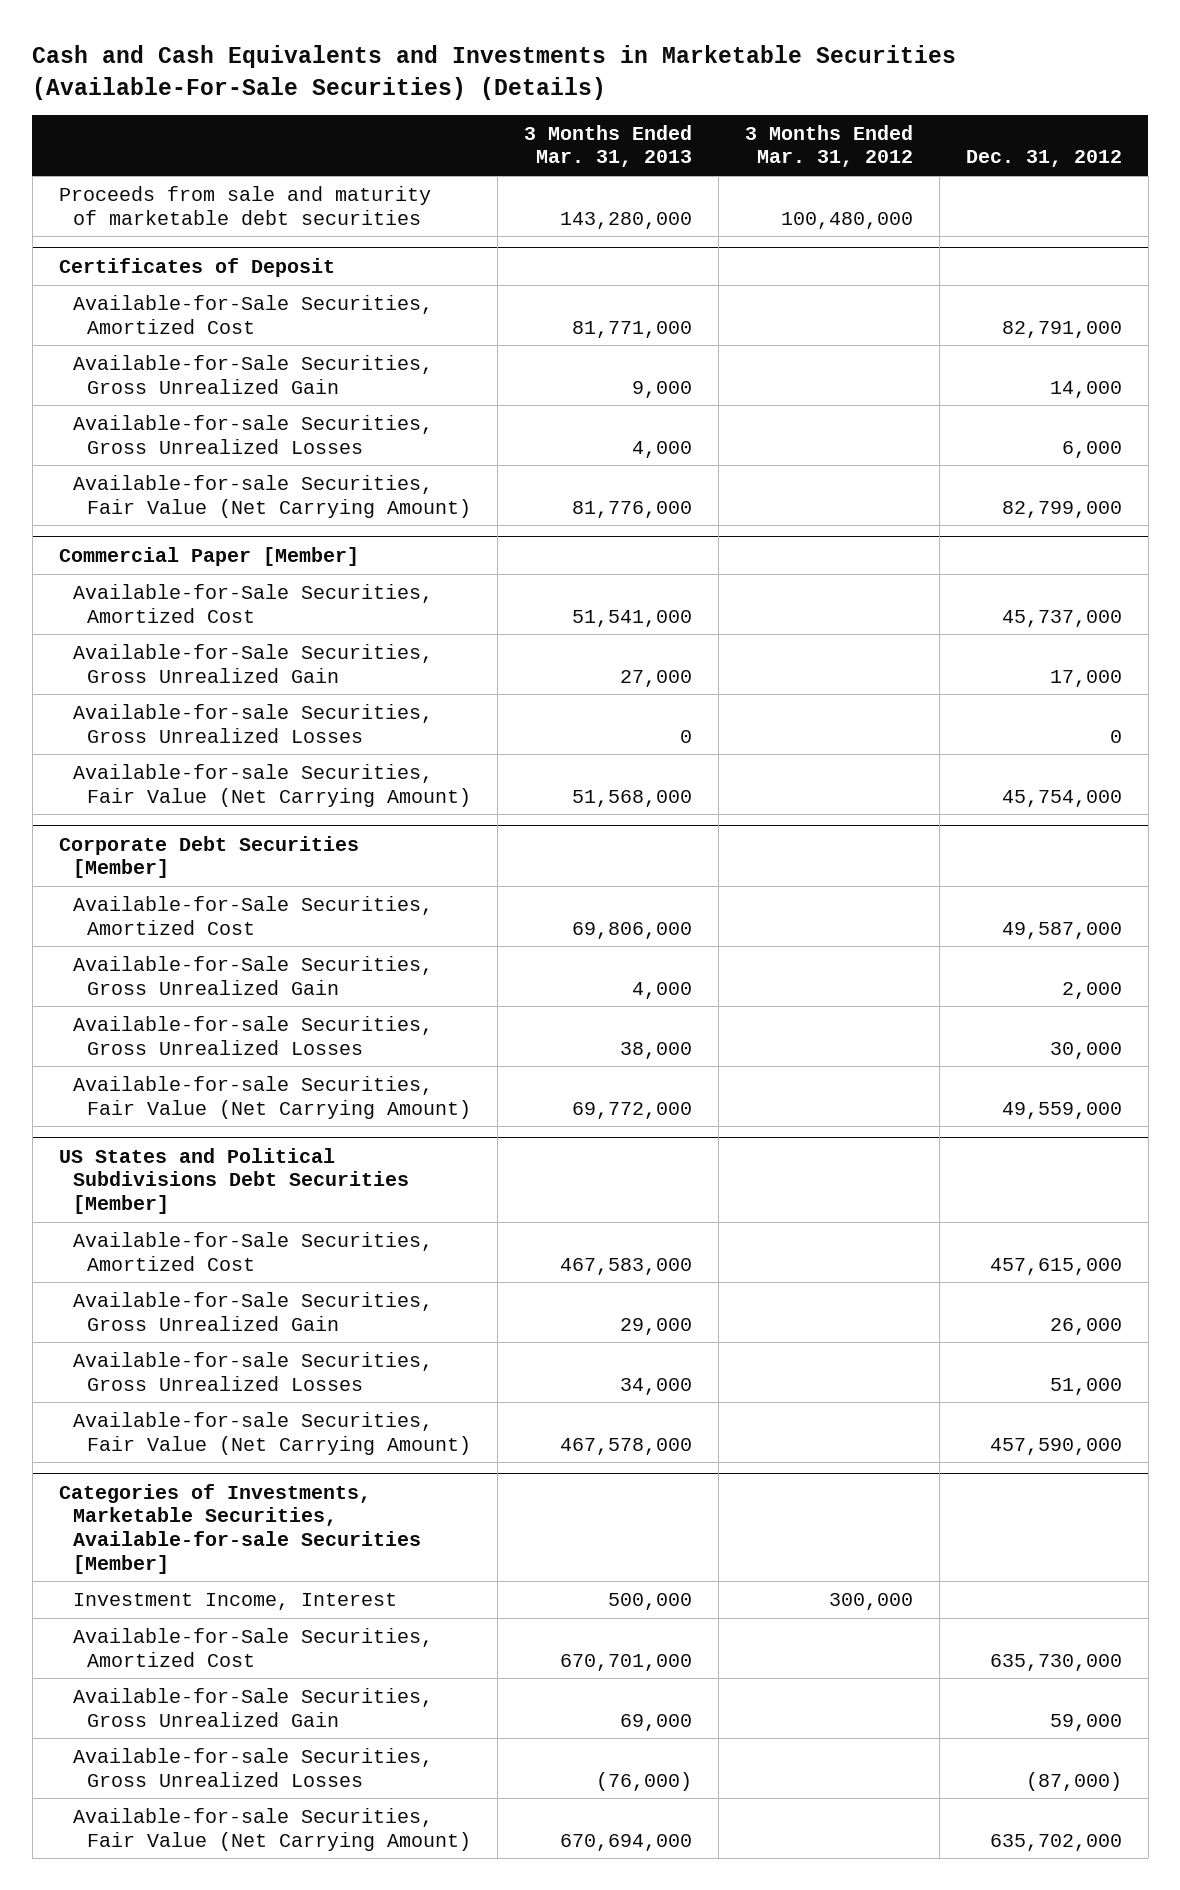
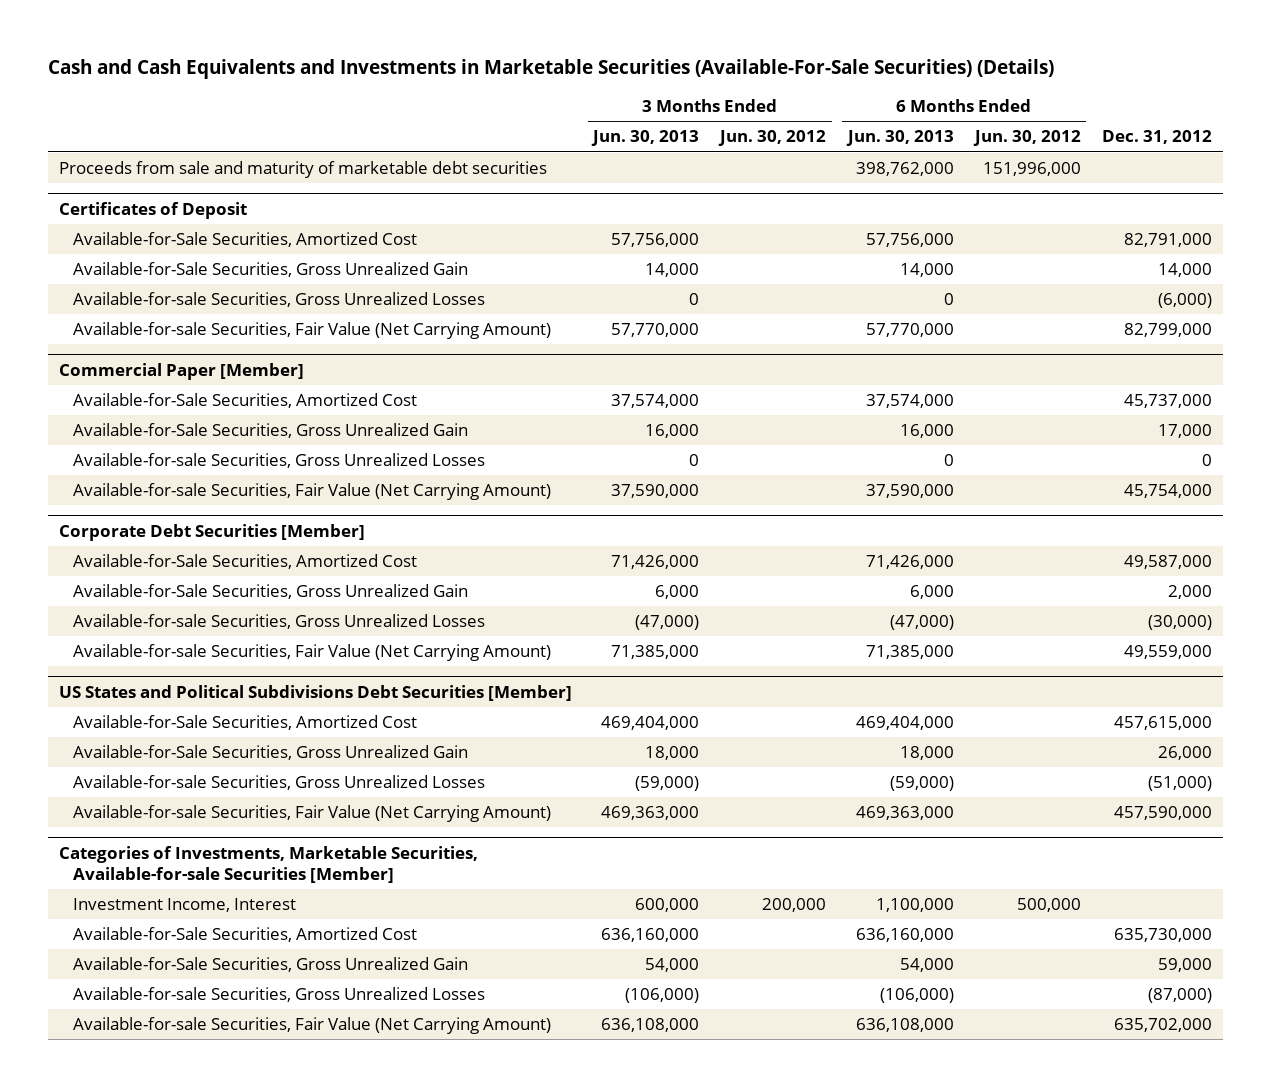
- | 3 Months Ended Mar. 31, 2013 | 3 Months Ended Mar. 31, 2012 | Dec. 31, 2012
+ | 3 Months Ended Jun. 30, 2013 | 3 Months Ended Jun. 30, 2012 | 6 Months Ended Jun. 30, 2013 | 6 Months Ended Jun. 30, 2012 | Dec. 31, 2012
@ Certificates of Deposit
- Available-for-sale Securities, Gross Unrealized Losses | 4,000 | | 6,000
+ Available-for-sale Securities, Gross Unrealized Losses | 0 | | 0 | | (6,000)
@ Corporate Debt Securities [Member]
- Available-for-sale Securities, Gross Unrealized Losses | 38,000 | | 30,000
+ Available-for-sale Securities, Gross Unrealized Losses | (47,000) | | (47,000) | | (30,000)
@ US States and Political Subdivisions Debt Securities [Member]
- Available-for-sale Securities, Gross Unrealized Losses | 34,000 | | 51,000
+ Available-for-sale Securities, Gross Unrealized Losses | (59,000) | | (59,000) | | (51,000)

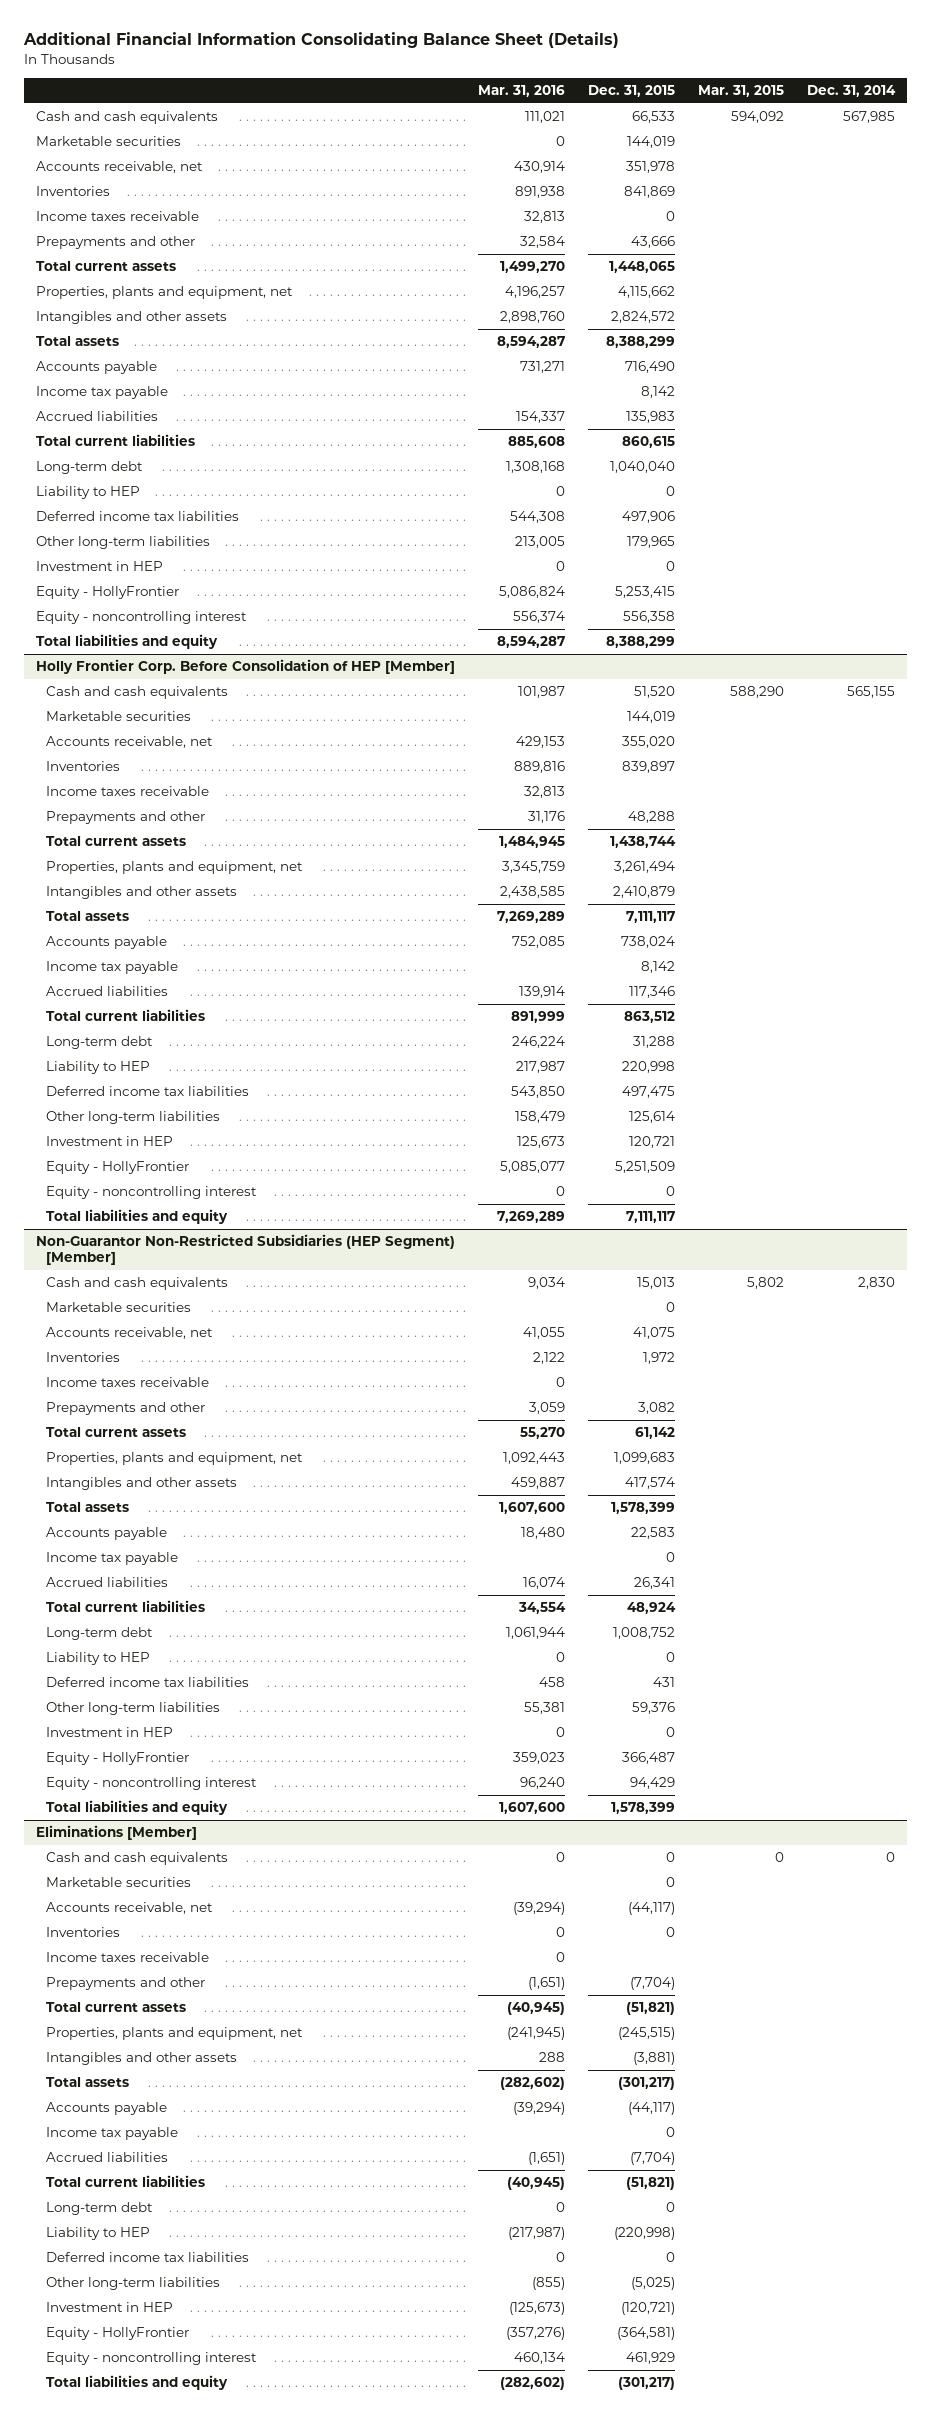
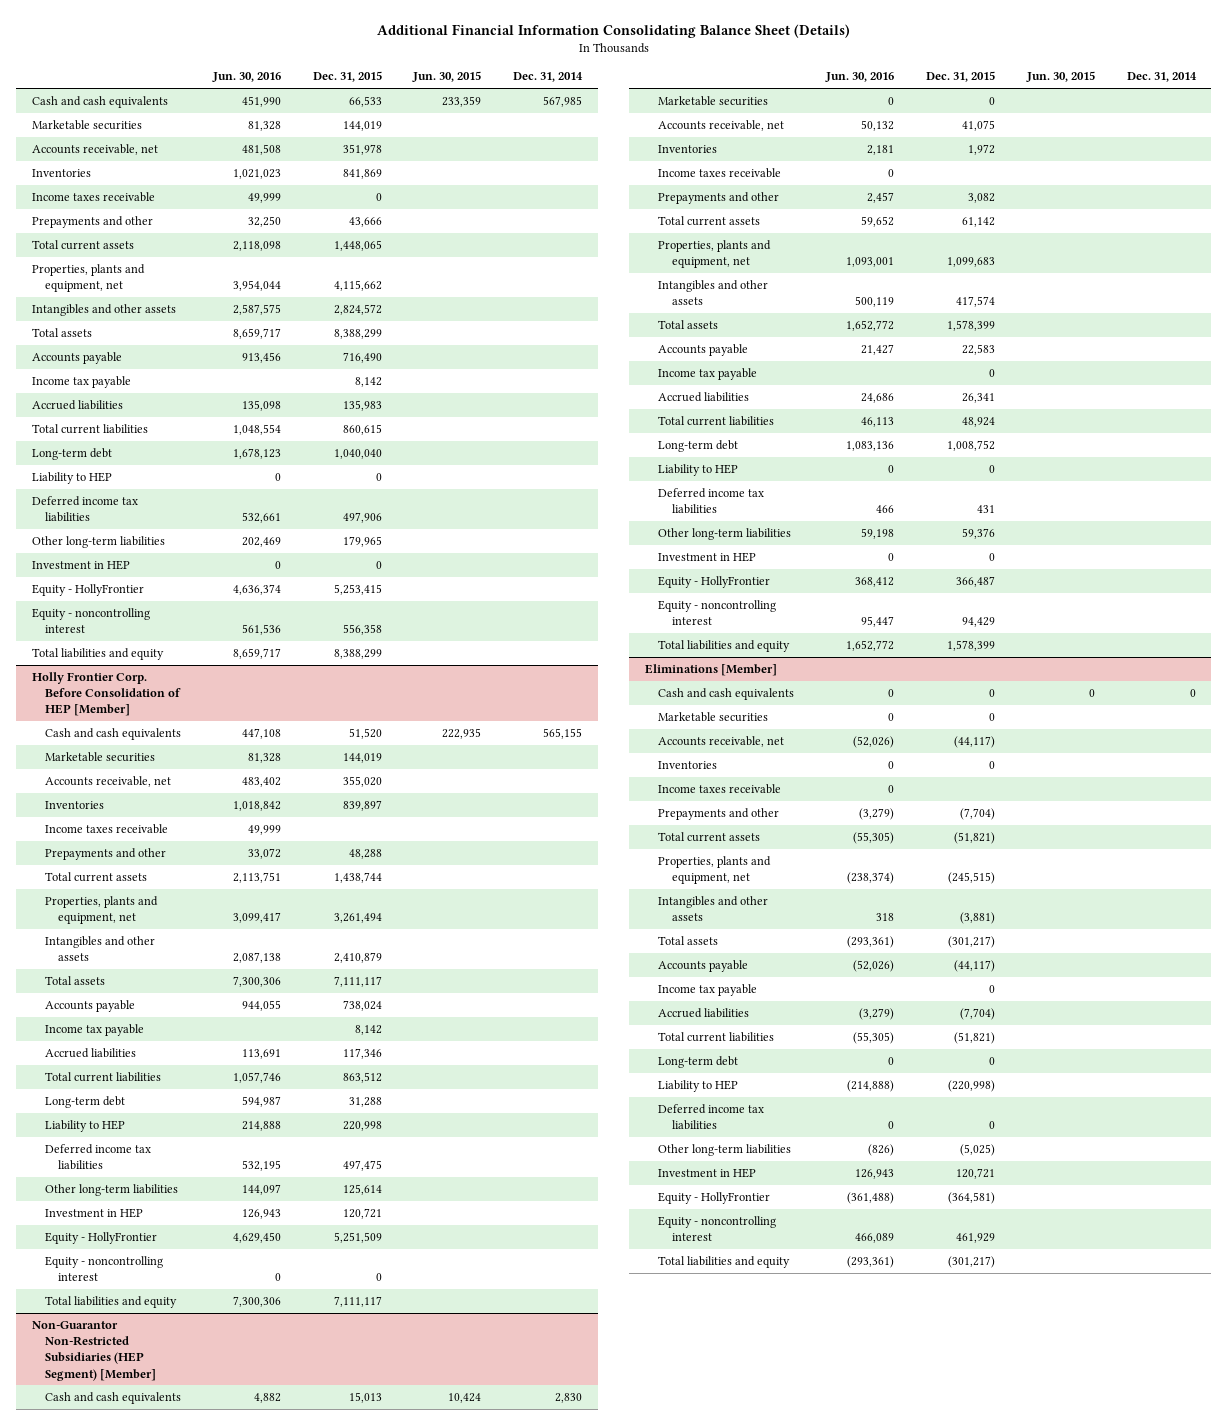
- | Mar. 31, 2016 | Dec. 31, 2015 | Mar. 31, 2015 | Dec. 31, 2014
+ | Jun. 30, 2016 | Dec. 31, 2015 | Jun. 30, 2015 | Dec. 31, 2014
@ Eliminations [Member]
- Investment in HEP | (125,673) | (120,721) | |
+ Investment in HEP | 126,943 | 120,721 | |

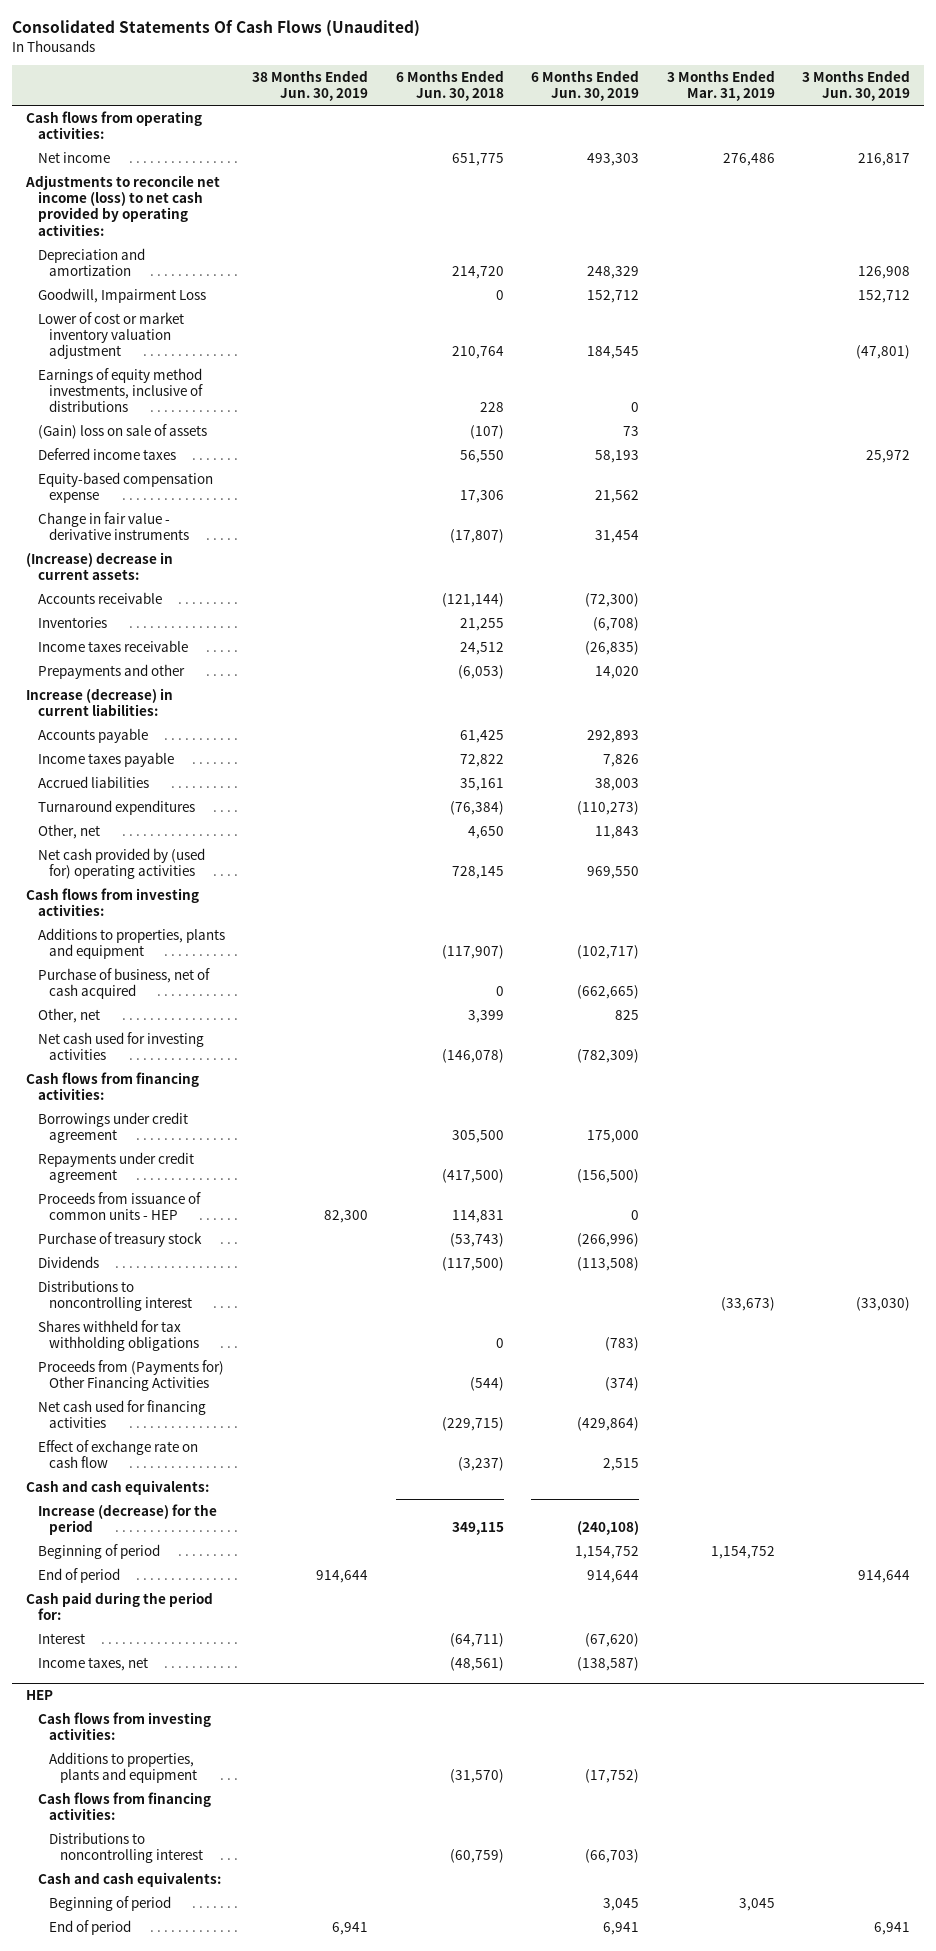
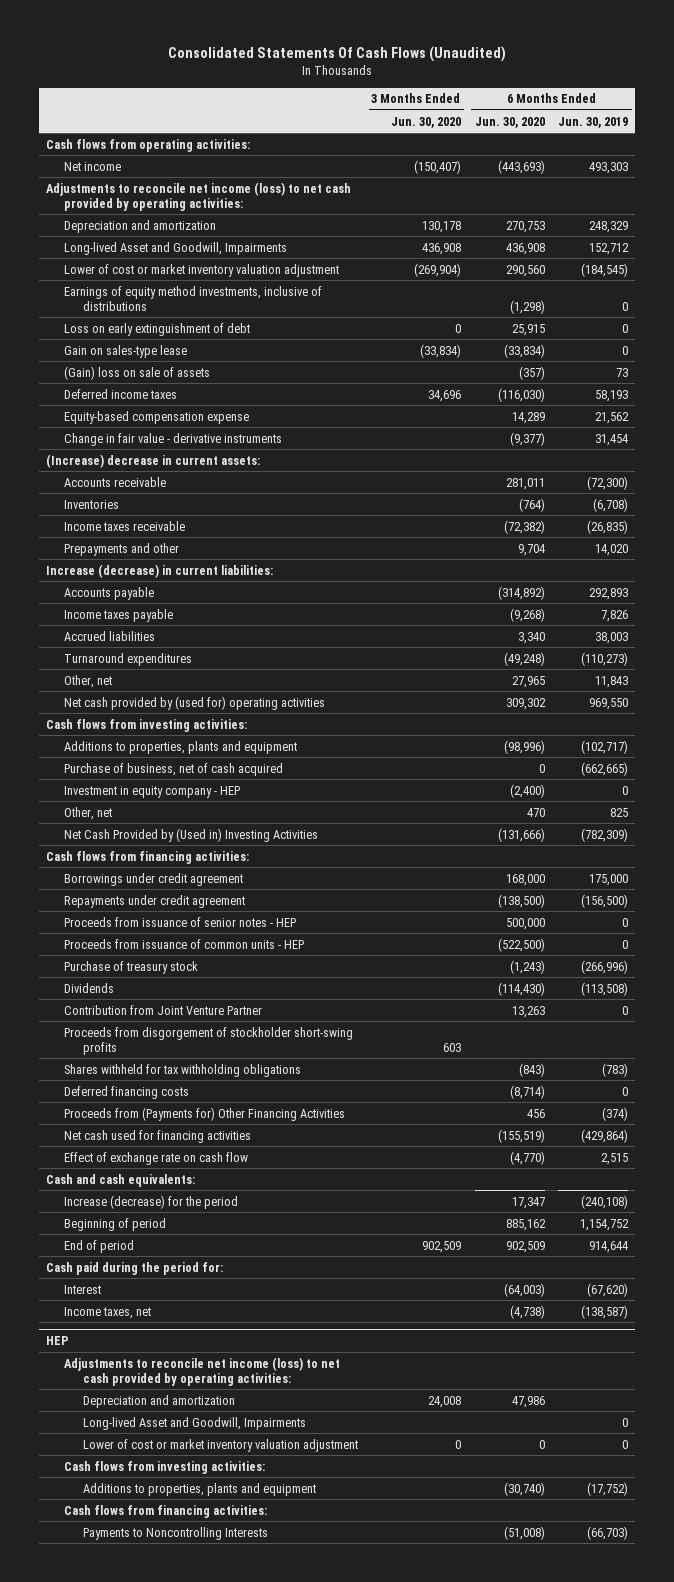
- | 38 Months Ended Jun. 30, 2019 | 6 Months Ended Jun. 30, 2018 | 6 Months Ended Jun. 30, 2019 | 3 Months Ended Mar. 31, 2019 | 3 Months Ended Jun. 30, 2019
+ | 3 Months Ended Jun. 30, 2020 | 6 Months Ended Jun. 30, 2020 | 6 Months Ended Jun. 30, 2019
- Goodwill, Impairment Loss | | 0 | 152,712 | | 152,712
- Lower of cost or market inventory valuation adjustment | | 210,764 | 184,545 | | (47,801)
+ Long-lived Asset and Goodwill, Impairments | 436,908 | 436,908 | 152,712
+ Lower of cost or market inventory valuation adjustment | (269,904) | 290,560 | (184,545)
+ Loss on early extinguishment of debt | 0 | 25,915 | 0
+ Gain on sales-type lease | (33,834) | (33,834) | 0
+ Investment in equity company - HEP | | (2,400) | 0
- Net cash used for investing activities | | (146,078) | (782,309) | |
+ Net Cash Provided by (Used in) Investing Activities | | (131,666) | (782,309)
+ Proceeds from issuance of senior notes - HEP | | 500,000 | 0
- Distributions to noncontrolling interest | | | | (33,673) | (33,030)
+ Contribution from Joint Venture Partner | | 13,263 | 0
+ Proceeds from disgorgement of stockholder short-swing profits | 603 | |
+ Deferred financing costs | | (8,714) | 0
@ HEP
+ Adjustments to reconcile net income (loss) to net cash provided by operating activities:
+ Depreciation and amortization | 24,008 | 47,986 |
+ Long-lived Asset and Goodwill, Impairments | | | 0
+ Lower of cost or market inventory valuation adjustment | 0 | 0 | 0
- Distributions to noncontrolling interest | | (60,759) | (66,703) | |
- Cash and cash equivalents:
- Beginning of period | | | 3,045 | 3,045 |
- End of period | 6,941 | | 6,941 | | 6,941
+ Payments to Noncontrolling Interests | | (51,008) | (66,703)

